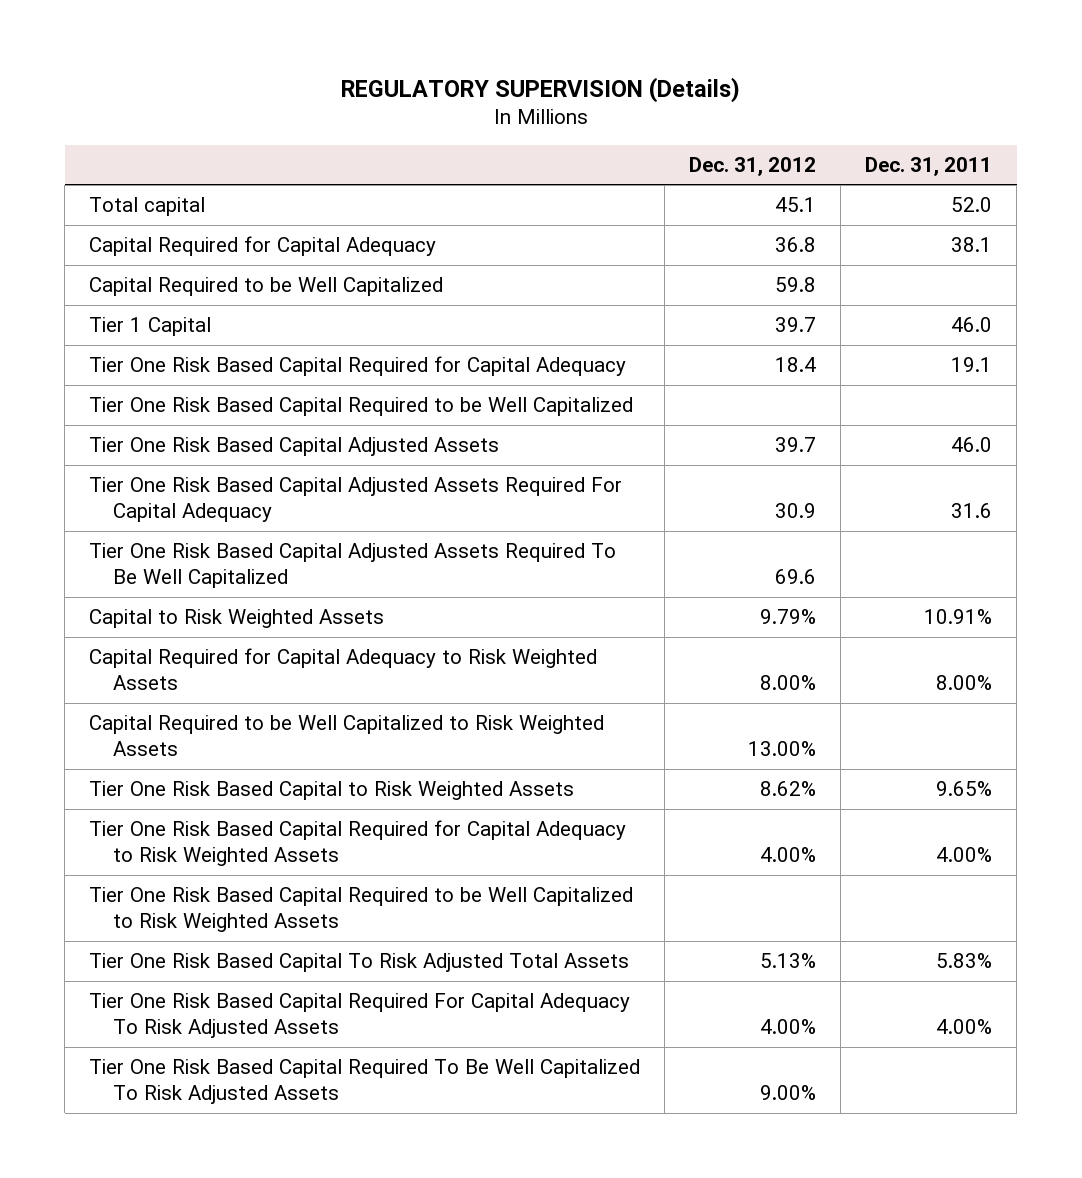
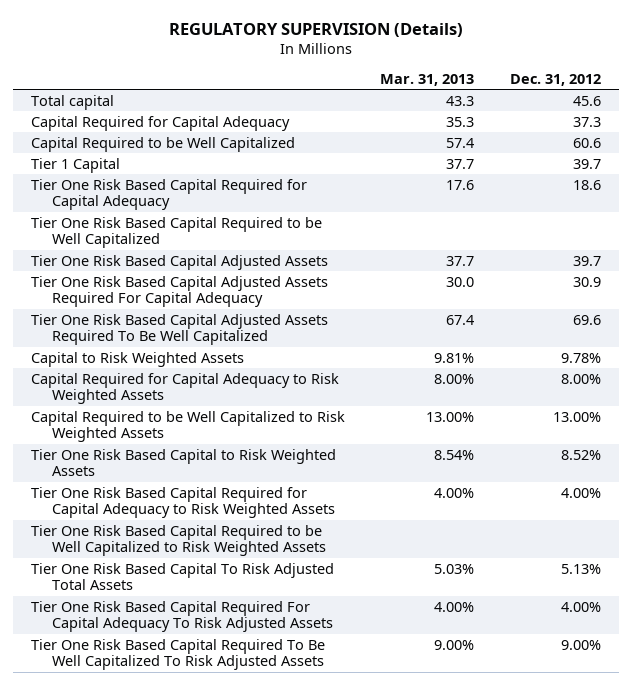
- | Dec. 31, 2012 | Dec. 31, 2011
+ | Mar. 31, 2013 | Dec. 31, 2012
- Total capital | 45.1 | 52.0
- Capital Required for Capital Adequacy | 36.8 | 38.1
- Capital Required to be Well Capitalized | 59.8 |
+ Total capital | 43.3 | 45.6
+ Capital Required for Capital Adequacy | 35.3 | 37.3
+ Capital Required to be Well Capitalized | 57.4 | 60.6
- Tier One Risk Based Capital Required for Capital Adequacy | 18.4 | 19.1
+ Tier One Risk Based Capital Required for Capital Adequacy | 17.6 | 18.6
- Capital to Risk Weighted Assets | 9.79% | 10.91%
+ Capital to Risk Weighted Assets | 9.81% | 9.78%
- Tier One Risk Based Capital to Risk Weighted Assets | 8.62% | 9.65%
+ Tier One Risk Based Capital to Risk Weighted Assets | 8.54% | 8.52%

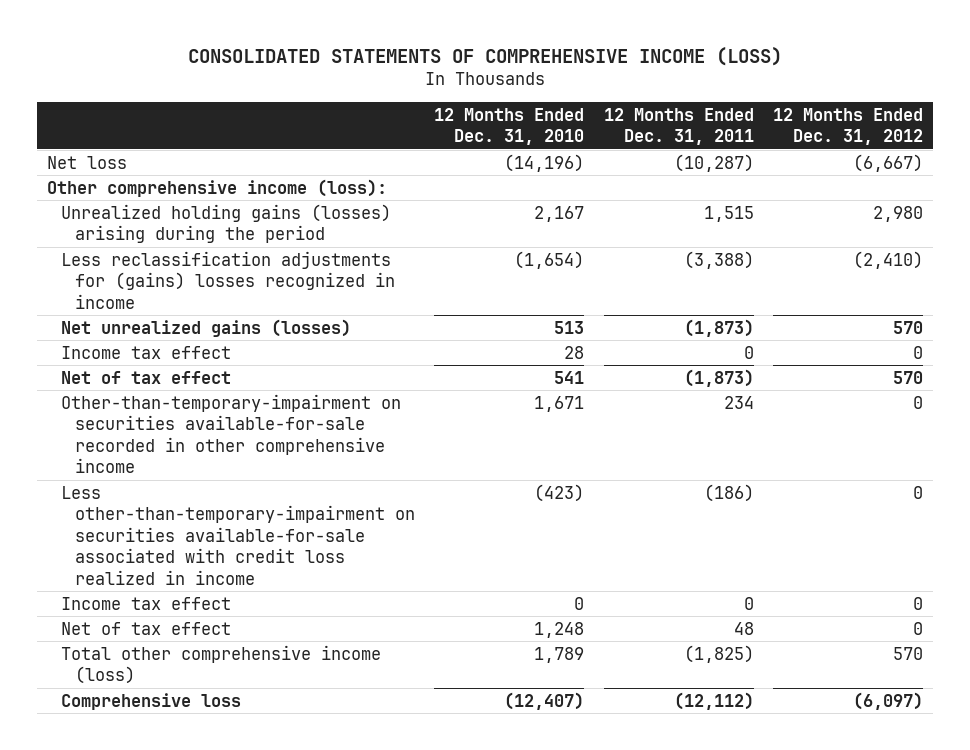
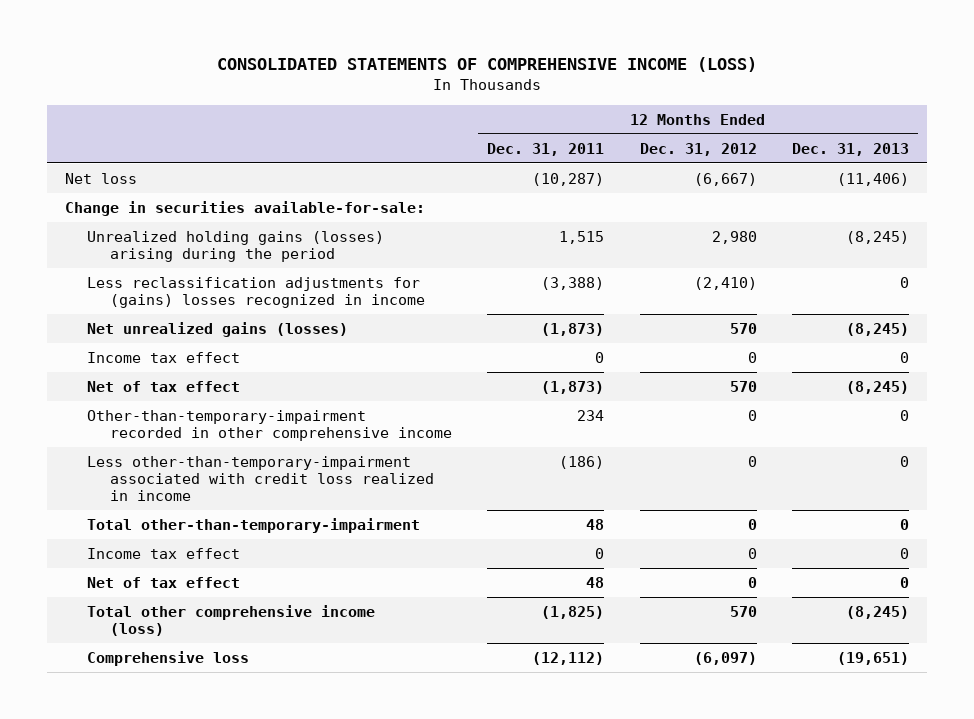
- | 12 Months Ended Dec. 31, 2010 | 12 Months Ended Dec. 31, 2011 | 12 Months Ended Dec. 31, 2012
+ | 12 Months Ended Dec. 31, 2011 | 12 Months Ended Dec. 31, 2012 | 12 Months Ended Dec. 31, 2013
- Other comprehensive income (loss):
+ Change in securities available-for-sale:
- Other-than-temporary-impairment on securities available-for-sale recorded in other comprehensive income | 1,671 | 234 | 0
- Less other-than-temporary-impairment on securities available-for-sale associated with credit loss realized in income | (423) | (186) | 0
+ Other-than-temporary-impairment recorded in other comprehensive income | 234 | 0 | 0
+ Less other-than-temporary-impairment associated with credit loss realized in income | (186) | 0 | 0
+ Total other-than-temporary-impairment | 48 | 0 | 0

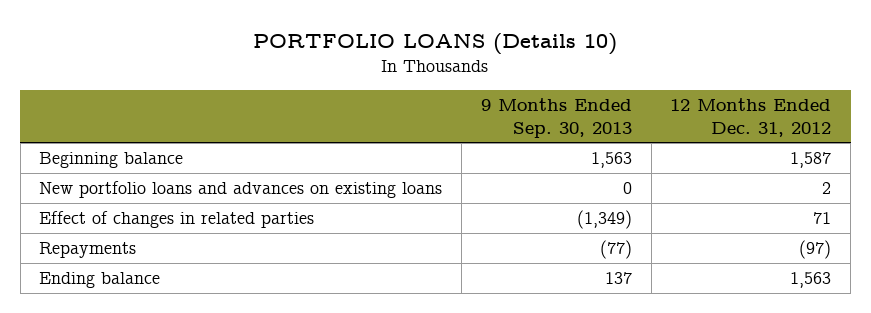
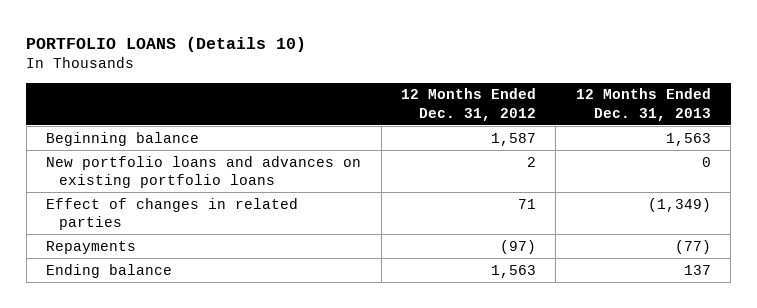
- | 9 Months Ended Sep. 30, 2013 | 12 Months Ended Dec. 31, 2012
+ | 12 Months Ended Dec. 31, 2012 | 12 Months Ended Dec. 31, 2013
- New portfolio loans and advances on existing loans | 0 | 2
+ New portfolio loans and advances on existing portfolio loans | 2 | 0

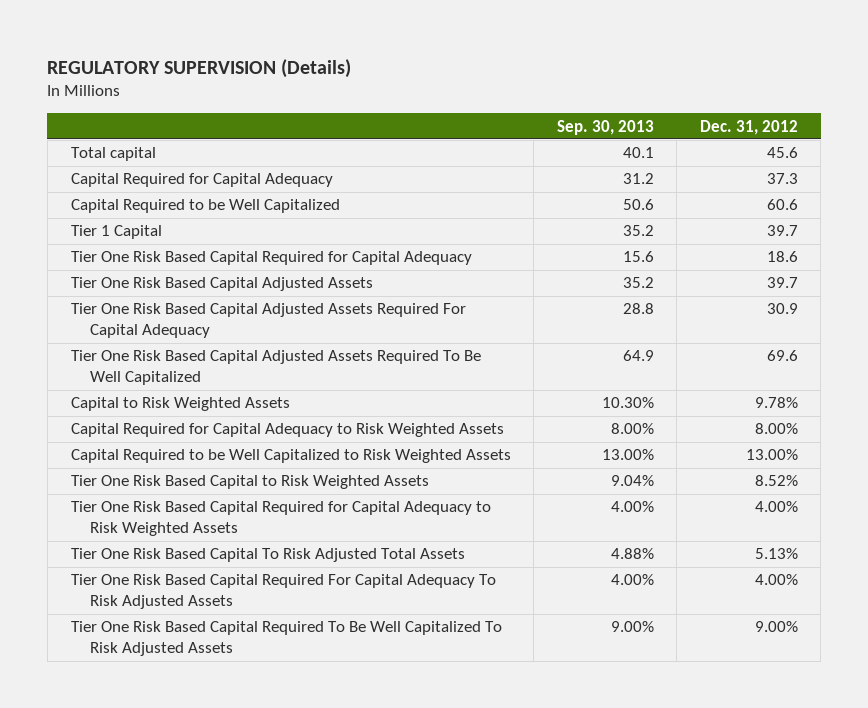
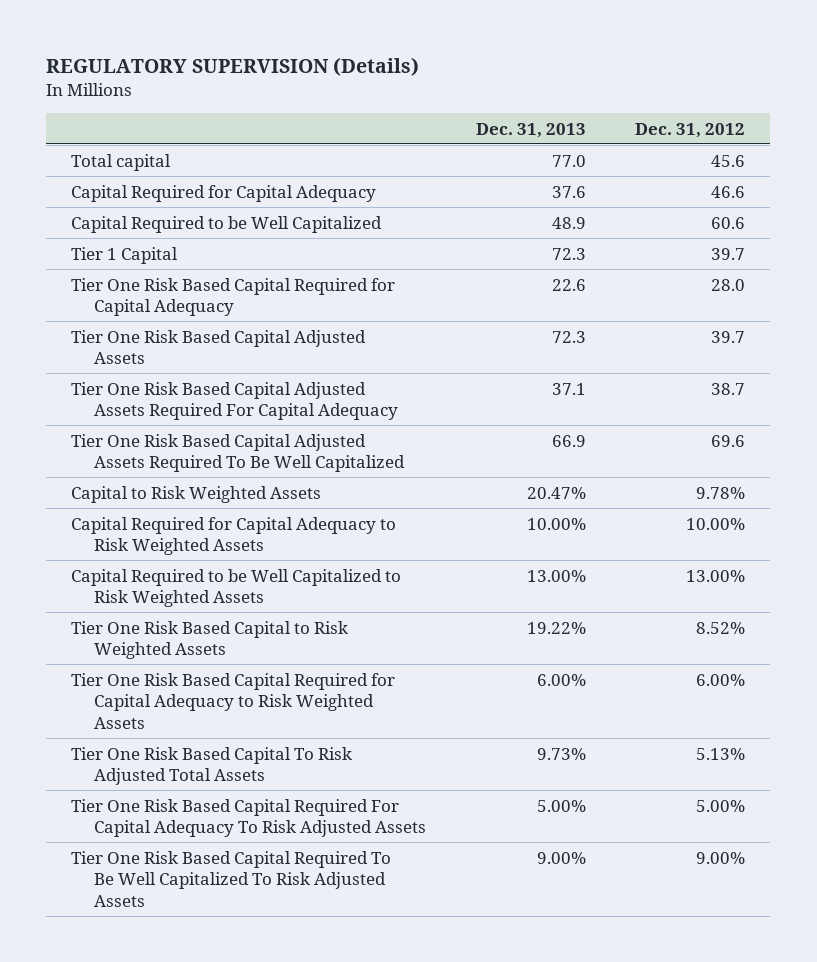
- | Sep. 30, 2013 | Dec. 31, 2012
+ | Dec. 31, 2013 | Dec. 31, 2012
- Capital Required for Capital Adequacy | 31.2 | 37.3
+ Capital Required for Capital Adequacy | 37.6 | 46.6
- Tier One Risk Based Capital Required for Capital Adequacy | 15.6 | 18.6
+ Tier One Risk Based Capital Required for Capital Adequacy | 22.6 | 28.0
- Tier One Risk Based Capital Adjusted Assets Required For Capital Adequacy | 28.8 | 30.9
+ Tier One Risk Based Capital Adjusted Assets Required For Capital Adequacy | 37.1 | 38.7
- Capital Required for Capital Adequacy to Risk Weighted Assets | 8.00% | 8.00%
+ Capital Required for Capital Adequacy to Risk Weighted Assets | 10.00% | 10.00%
- Tier One Risk Based Capital Required for Capital Adequacy to Risk Weighted Assets | 4.00% | 4.00%
+ Tier One Risk Based Capital Required for Capital Adequacy to Risk Weighted Assets | 6.00% | 6.00%
- Tier One Risk Based Capital Required For Capital Adequacy To Risk Adjusted Assets | 4.00% | 4.00%
+ Tier One Risk Based Capital Required For Capital Adequacy To Risk Adjusted Assets | 5.00% | 5.00%

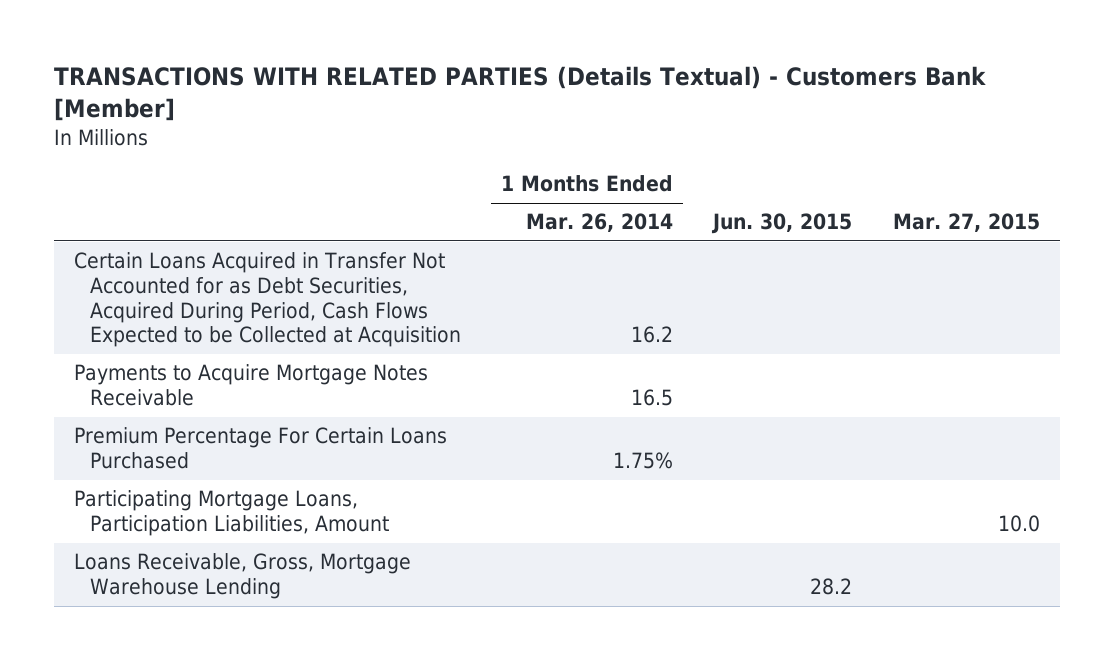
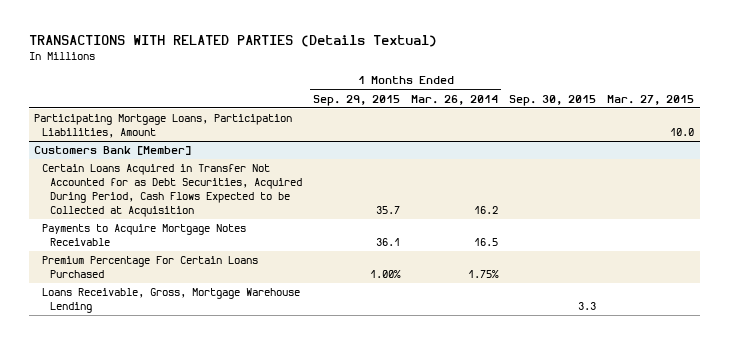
- TRANSACTIONS WITH RELATED PARTIES (Details Textual) - Customers Bank [Member]
+ TRANSACTIONS WITH RELATED PARTIES (Details Textual)
- | 1 Months Ended Mar. 26, 2014 | Jun. 30, 2015 | Mar. 27, 2015
+ | 1 Months Ended Sep. 29, 2015 | 1 Months Ended Mar. 26, 2014 | Sep. 30, 2015 | Mar. 27, 2015
moved up: Participating Mortgage Loans, Participation Liabilities, Amount | | | | 10.0
+ Customers Bank [Member]

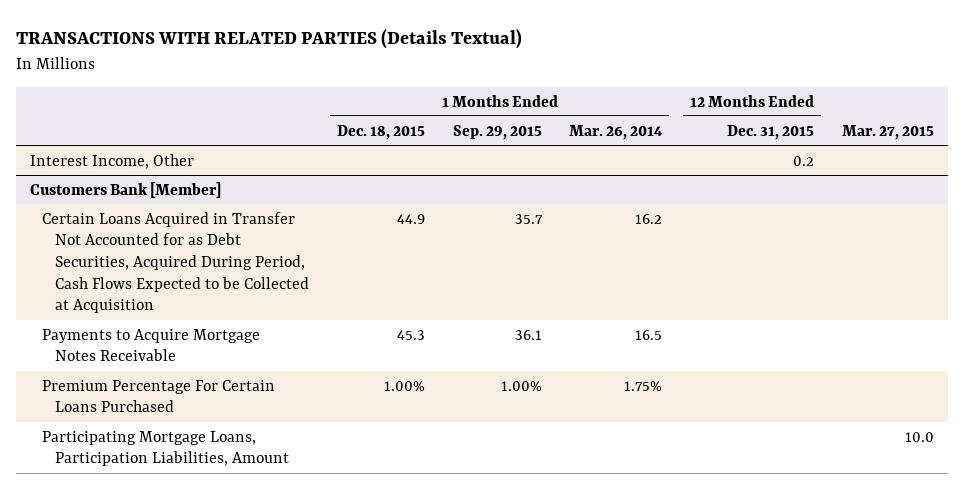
- | 1 Months Ended Sep. 29, 2015 | 1 Months Ended Mar. 26, 2014 | Sep. 30, 2015 | Mar. 27, 2015
+ | 1 Months Ended Dec. 18, 2015 | 1 Months Ended Sep. 29, 2015 | 1 Months Ended Mar. 26, 2014 | 12 Months Ended Dec. 31, 2015 | Mar. 27, 2015
- Participating Mortgage Loans, Participation Liabilities, Amount | | | | 10.0
+ Interest Income, Other | | | | 0.2 |
@ Customers Bank [Member]
- Loans Receivable, Gross, Mortgage Warehouse Lending | | | 3.3 |
+ Participating Mortgage Loans, Participation Liabilities, Amount | | | | | 10.0

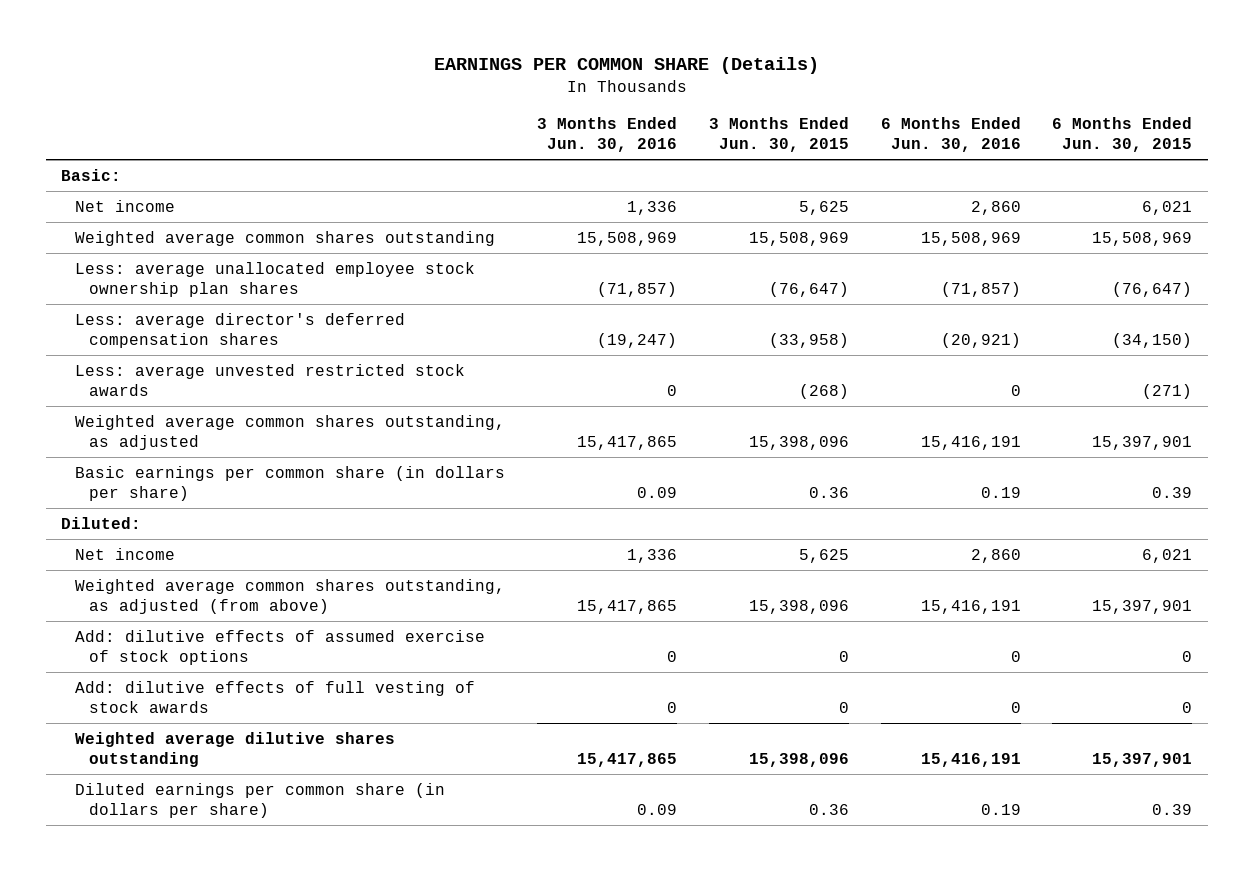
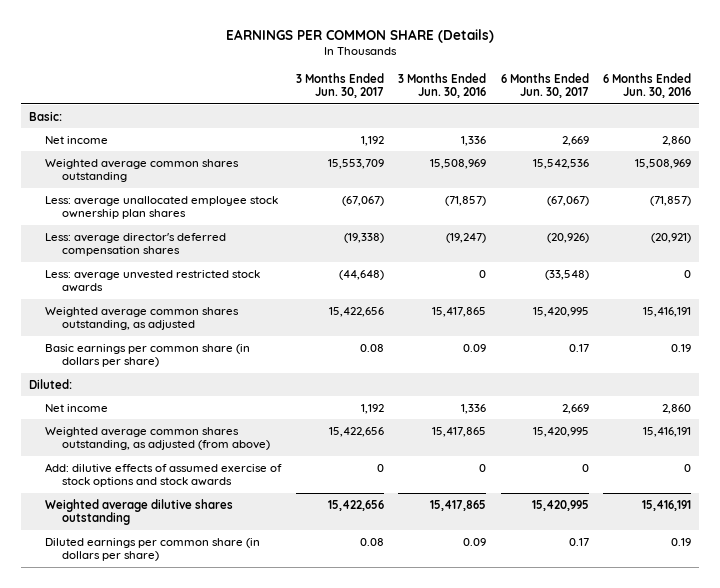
- | 3 Months Ended Jun. 30, 2016 | 3 Months Ended Jun. 30, 2015 | 6 Months Ended Jun. 30, 2016 | 6 Months Ended Jun. 30, 2015
+ | 3 Months Ended Jun. 30, 2017 | 3 Months Ended Jun. 30, 2016 | 6 Months Ended Jun. 30, 2017 | 6 Months Ended Jun. 30, 2016
- Add: dilutive effects of assumed exercise of stock options | 0 | 0 | 0 | 0
- Add: dilutive effects of full vesting of stock awards | 0 | 0 | 0 | 0
+ Add: dilutive effects of assumed exercise of stock options and stock awards | 0 | 0 | 0 | 0

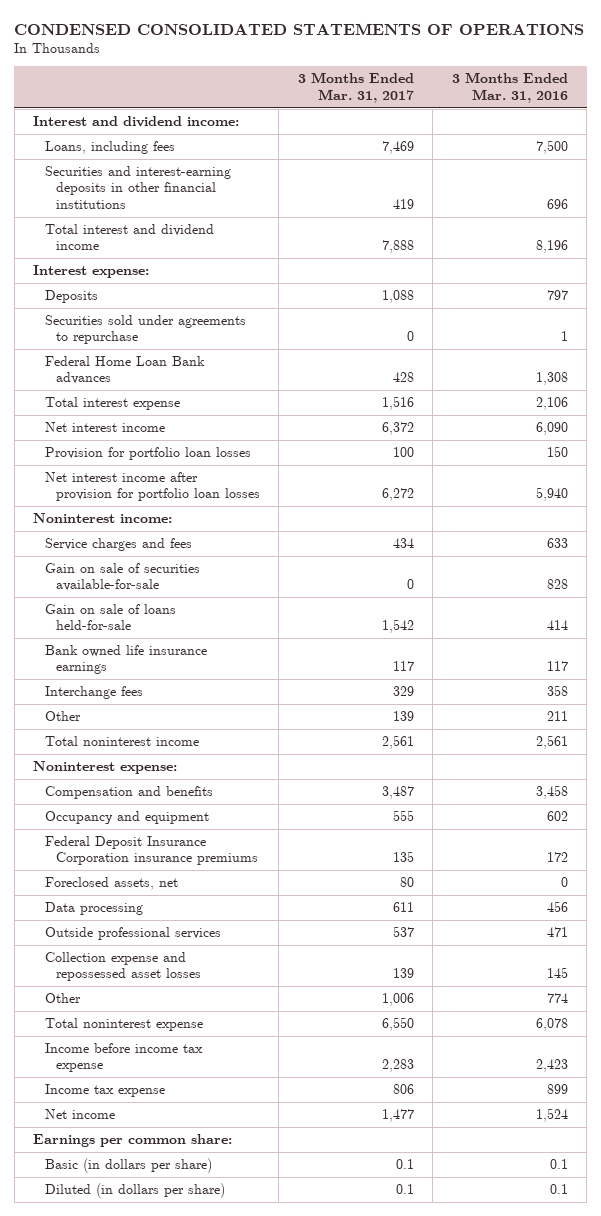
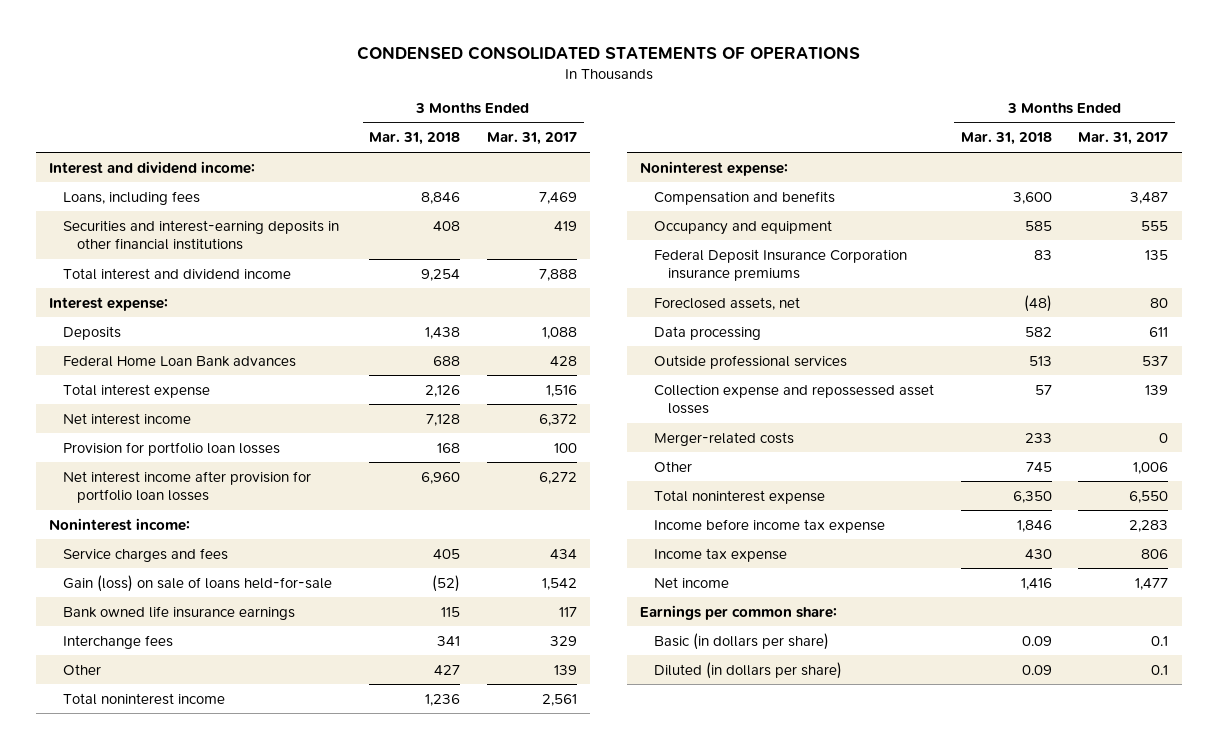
- | 3 Months Ended Mar. 31, 2017 | 3 Months Ended Mar. 31, 2016
+ | 3 Months Ended Mar. 31, 2018 | 3 Months Ended Mar. 31, 2017
- Securities sold under agreements to repurchase | 0 | 1
- Gain on sale of securities available-for-sale | 0 | 828
- Gain on sale of loans held-for-sale | 1,542 | 414
+ Gain (loss) on sale of loans held-for-sale | (52) | 1,542
+ Merger-related costs | 233 | 0

